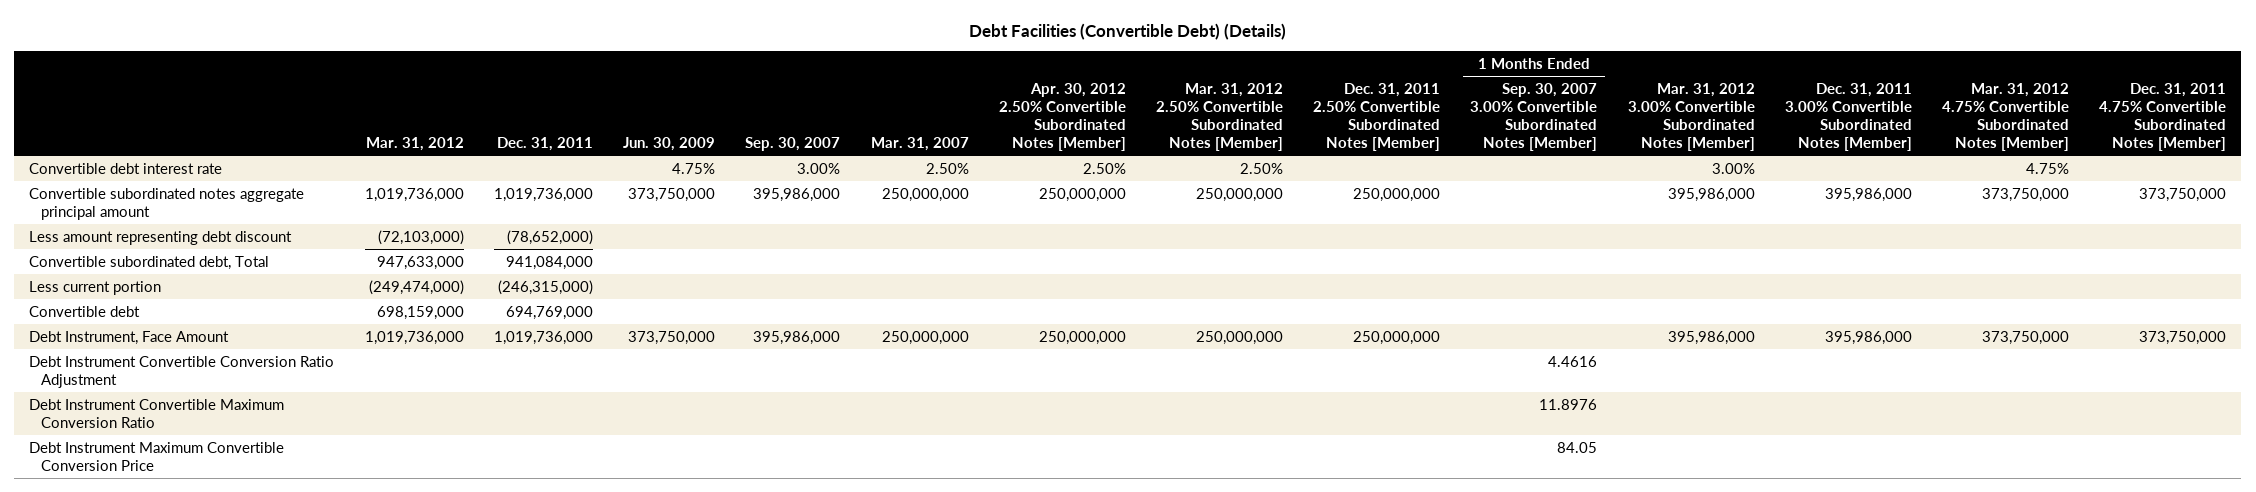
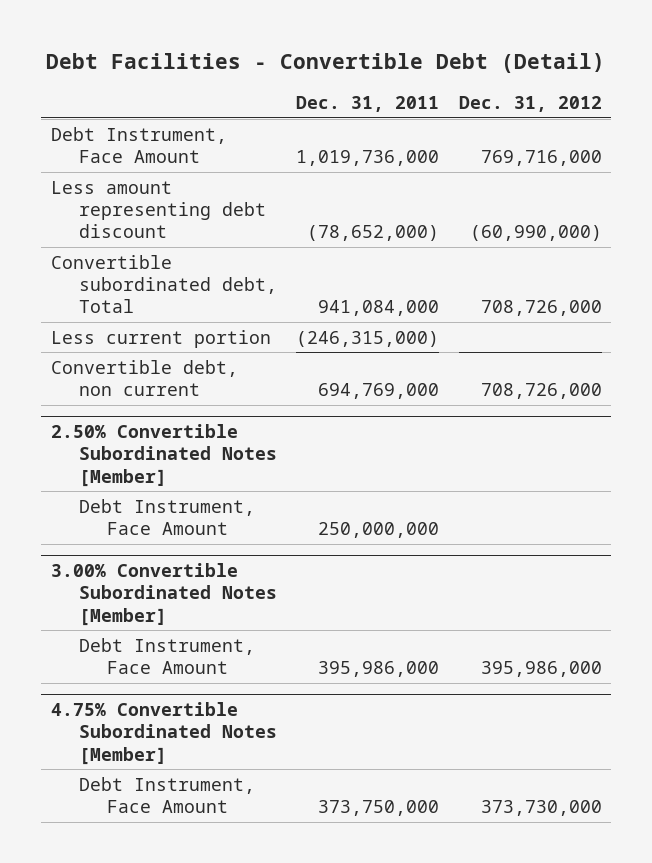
- Debt Facilities (Convertible Debt) (Details)
+ Debt Facilities - Convertible Debt (Detail)
- | Mar. 31, 2012 | Dec. 31, 2011 | Jun. 30, 2009 | Sep. 30, 2007 | Mar. 31, 2007 | Apr. 30, 2012 2.50% Convertible Subordinated Notes [Member] | Mar. 31, 2012 2.50% Convertible Subordinated Notes [Member] | Dec. 31, 2011 2.50% Convertible Subordinated Notes [Member] | 1 Months Ended Sep. 30, 2007 3.00% Convertible Subordinated Notes [Member] | Mar. 31, 2012 3.00% Convertible Subordinated Notes [Member] | Dec. 31, 2011 3.00% Convertible Subordinated Notes [Member] | Mar. 31, 2012 4.75% Convertible Subordinated Notes [Member] | Dec. 31, 2011 4.75% Convertible Subordinated Notes [Member]
+ | Dec. 31, 2011 | Dec. 31, 2012
- Convertible debt interest rate | | | 4.75% | 3.00% | 2.50% | 2.50% | 2.50% | | | 3.00% | | 4.75% |
- Convertible subordinated notes aggregate principal amount | 1,019,736,000 | 1,019,736,000 | 373,750,000 | 395,986,000 | 250,000,000 | 250,000,000 | 250,000,000 | 250,000,000 | | 395,986,000 | 395,986,000 | 373,750,000 | 373,750,000
moved up: Debt Instrument, Face Amount | 1,019,736,000 | 769,716,000
- Convertible debt | 698,159,000 | 694,769,000 | | | | | | | | | | |
- Debt Instrument Convertible Conversion Ratio Adjustment | | | | | | | | | 4.4616 | | | |
- Debt Instrument Convertible Maximum Conversion Ratio | | | | | | | | | 11.8976 | | | |
- Debt Instrument Maximum Convertible Conversion Price | | | | | | | | | 84.05 | | | |
+ Convertible debt, non current | 694,769,000 | 708,726,000
+ 2.50% Convertible Subordinated Notes [Member]
+ Debt Instrument, Face Amount | 250,000,000 |
+ 3.00% Convertible Subordinated Notes [Member]
+ Debt Instrument, Face Amount | 395,986,000 | 395,986,000
+ 4.75% Convertible Subordinated Notes [Member]
+ Debt Instrument, Face Amount | 373,750,000 | 373,730,000

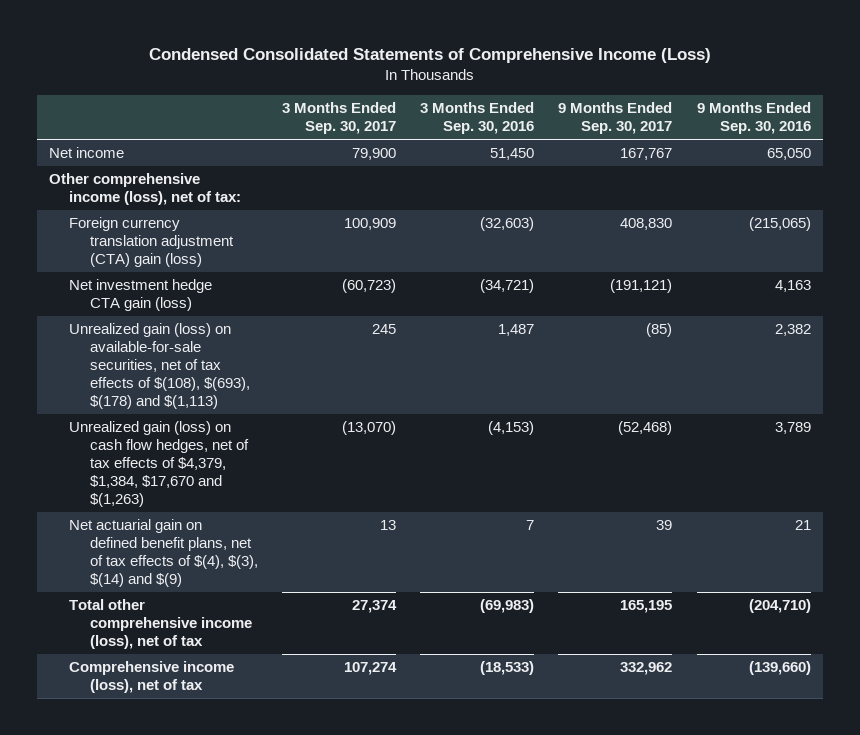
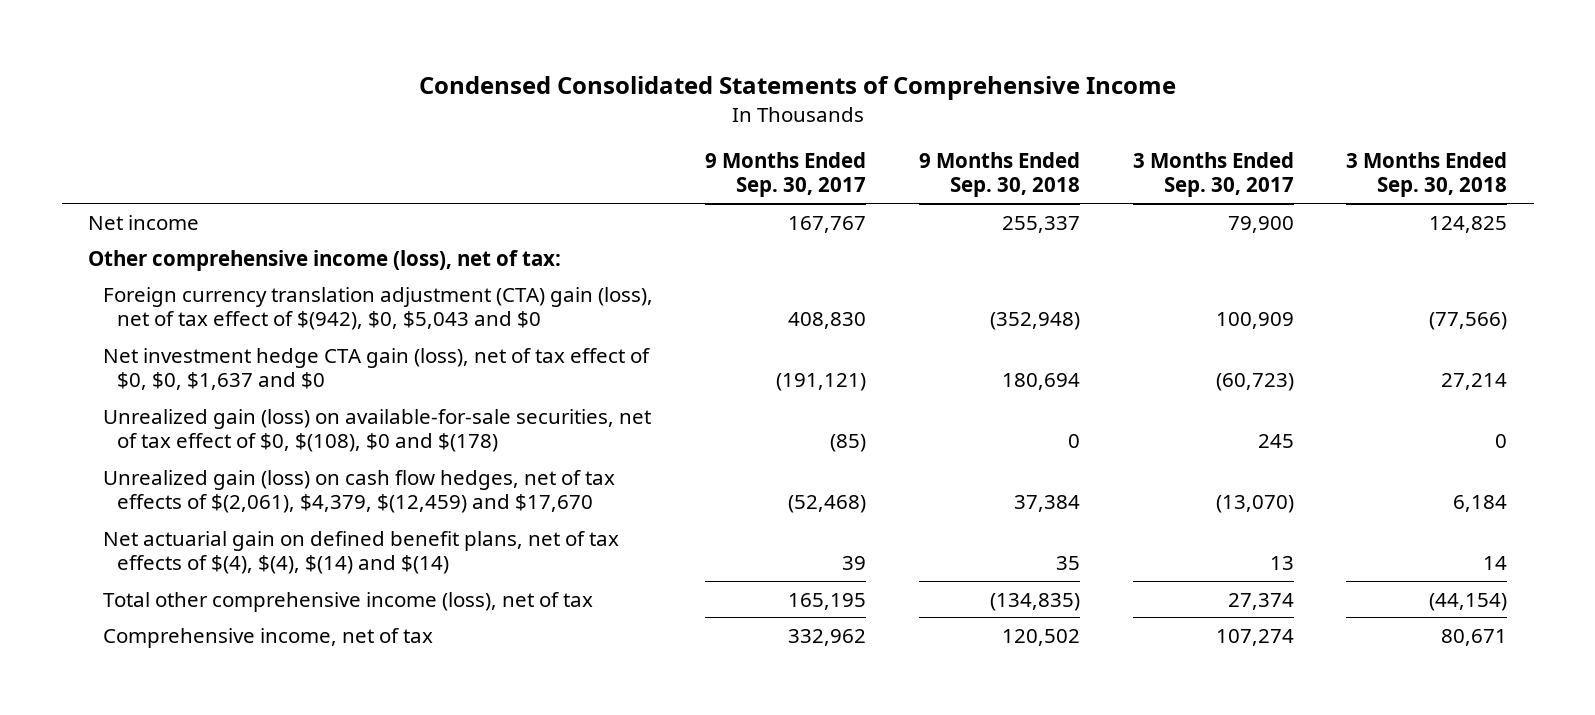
- Condensed Consolidated Statements of Comprehensive Income (Loss)
+ Condensed Consolidated Statements of Comprehensive Income
- | 3 Months Ended Sep. 30, 2017 | 3 Months Ended Sep. 30, 2016 | 9 Months Ended Sep. 30, 2017 | 9 Months Ended Sep. 30, 2016
+ | 9 Months Ended Sep. 30, 2017 | 9 Months Ended Sep. 30, 2018 | 3 Months Ended Sep. 30, 2017 | 3 Months Ended Sep. 30, 2018
- Foreign currency translation adjustment (CTA) gain (loss) | 100,909 | (32,603) | 408,830 | (215,065)
- Net investment hedge CTA gain (loss) | (60,723) | (34,721) | (191,121) | 4,163
- Unrealized gain (loss) on available-for-sale securities, net of tax effects of $(108), $(693), $(178) and $(1,113) | 245 | 1,487 | (85) | 2,382
- Unrealized gain (loss) on cash flow hedges, net of tax effects of $4,379, $1,384, $17,670 and $(1,263) | (13,070) | (4,153) | (52,468) | 3,789
- Net actuarial gain on defined benefit plans, net of tax effects of $(4), $(3), $(14) and $(9) | 13 | 7 | 39 | 21
+ Foreign currency translation adjustment (CTA) gain (loss), net of tax effect of $(942), $0, $5,043 and $0 | 408,830 | (352,948) | 100,909 | (77,566)
+ Net investment hedge CTA gain (loss), net of tax effect of $0, $0, $1,637 and $0 | (191,121) | 180,694 | (60,723) | 27,214
+ Unrealized gain (loss) on available-for-sale securities, net of tax effect of $0, $(108), $0 and $(178) | (85) | 0 | 245 | 0
+ Unrealized gain (loss) on cash flow hedges, net of tax effects of $(2,061), $4,379, $(12,459) and $17,670 | (52,468) | 37,384 | (13,070) | 6,184
+ Net actuarial gain on defined benefit plans, net of tax effects of $(4), $(4), $(14) and $(14) | 39 | 35 | 13 | 14
- Comprehensive income (loss), net of tax | 107,274 | (18,533) | 332,962 | (139,660)
+ Comprehensive income, net of tax | 332,962 | 120,502 | 107,274 | 80,671

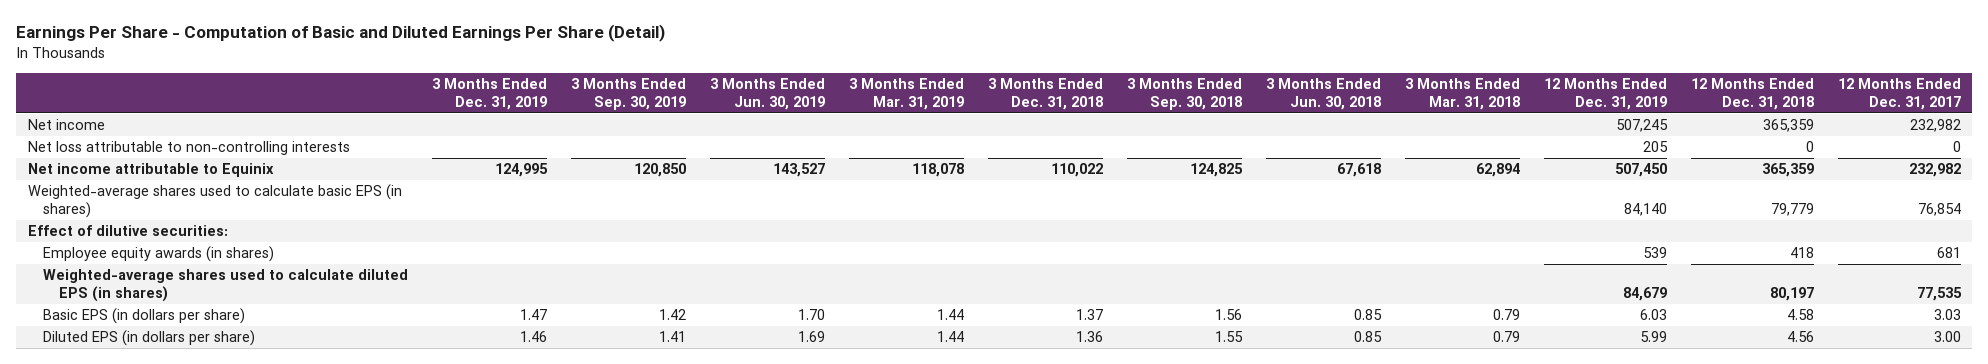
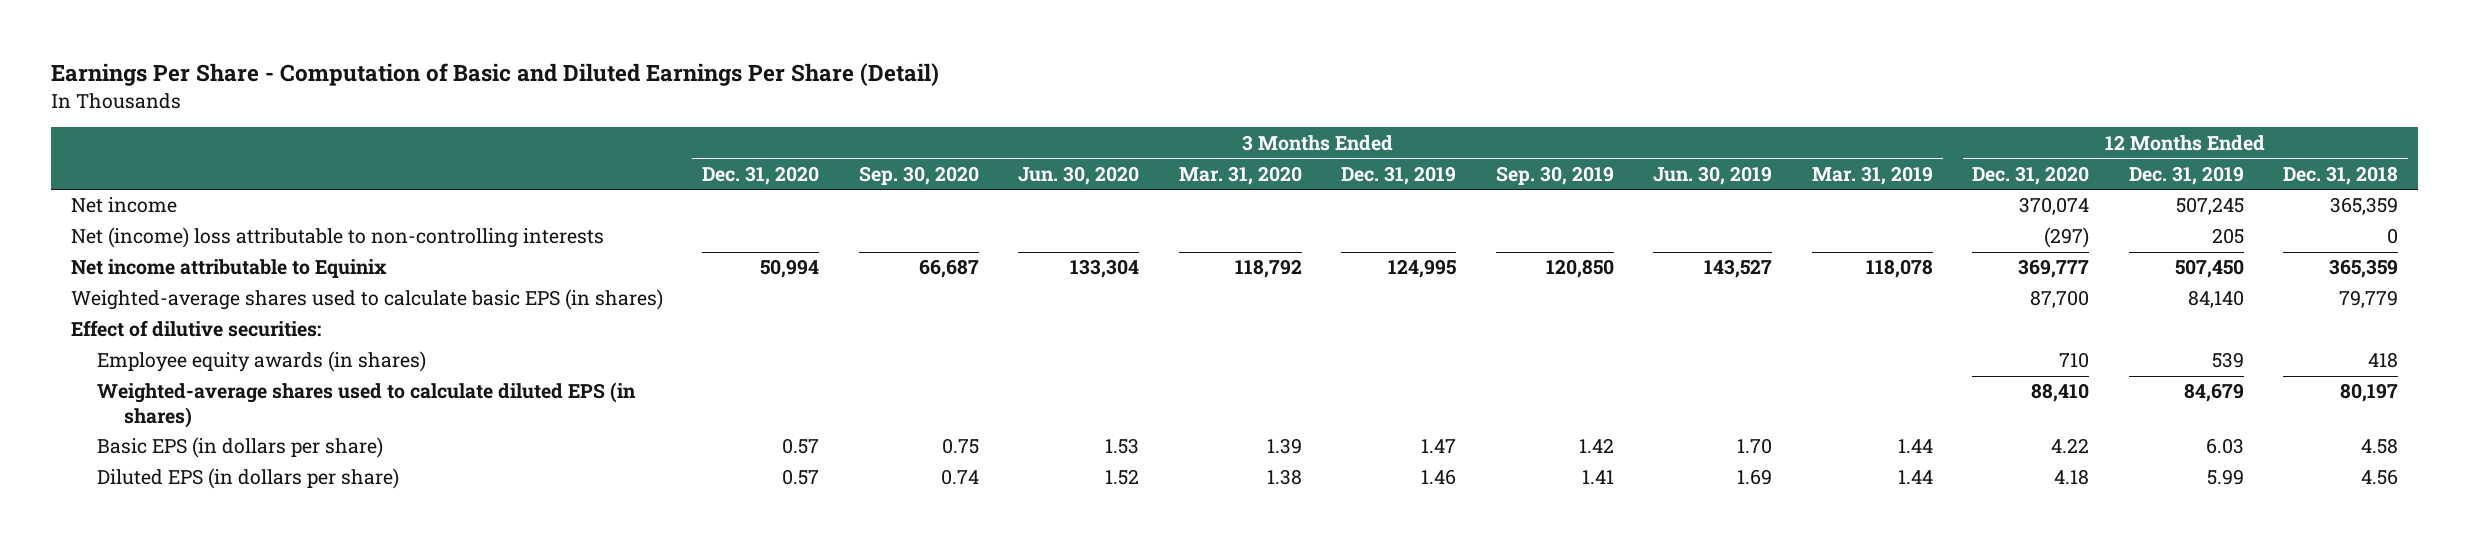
- | 3 Months Ended Dec. 31, 2019 | 3 Months Ended Sep. 30, 2019 | 3 Months Ended Jun. 30, 2019 | 3 Months Ended Mar. 31, 2019 | 3 Months Ended Dec. 31, 2018 | 3 Months Ended Sep. 30, 2018 | 3 Months Ended Jun. 30, 2018 | 3 Months Ended Mar. 31, 2018 | 12 Months Ended Dec. 31, 2019 | 12 Months Ended Dec. 31, 2018 | 12 Months Ended Dec. 31, 2017
+ | 3 Months Ended Dec. 31, 2020 | 3 Months Ended Sep. 30, 2020 | 3 Months Ended Jun. 30, 2020 | 3 Months Ended Mar. 31, 2020 | 3 Months Ended Dec. 31, 2019 | 3 Months Ended Sep. 30, 2019 | 3 Months Ended Jun. 30, 2019 | 3 Months Ended Mar. 31, 2019 | 12 Months Ended Dec. 31, 2020 | 12 Months Ended Dec. 31, 2019 | 12 Months Ended Dec. 31, 2018
- Net loss attributable to non-controlling interests | | | | | | | | | 205 | 0 | 0
+ Net (income) loss attributable to non-controlling interests | | | | | | | | | (297) | 205 | 0

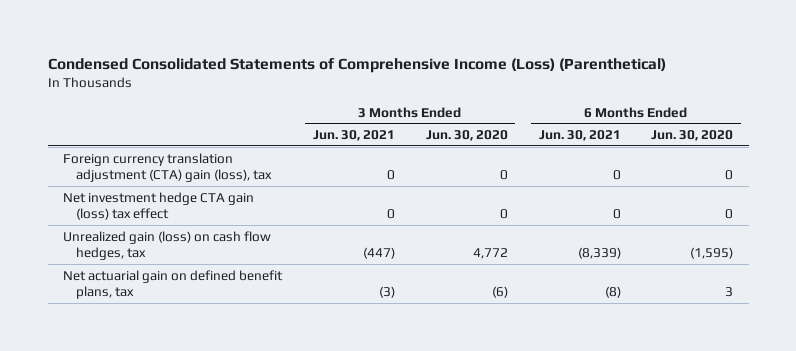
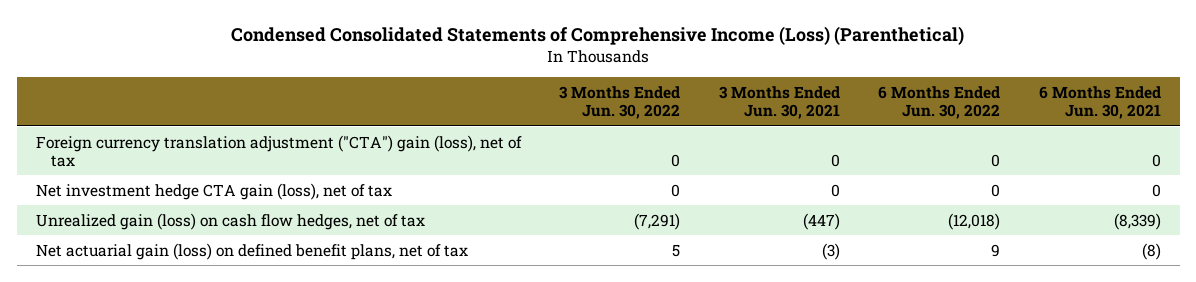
- | 3 Months Ended Jun. 30, 2021 | 3 Months Ended Jun. 30, 2020 | 6 Months Ended Jun. 30, 2021 | 6 Months Ended Jun. 30, 2020
+ | 3 Months Ended Jun. 30, 2022 | 3 Months Ended Jun. 30, 2021 | 6 Months Ended Jun. 30, 2022 | 6 Months Ended Jun. 30, 2021
- Foreign currency translation adjustment (CTA) gain (loss), tax | 0 | 0 | 0 | 0
- Net investment hedge CTA gain (loss) tax effect | 0 | 0 | 0 | 0
- Unrealized gain (loss) on cash flow hedges, tax | (447) | 4,772 | (8,339) | (1,595)
- Net actuarial gain on defined benefit plans, tax | (3) | (6) | (8) | 3
+ Foreign currency translation adjustment ("CTA") gain (loss), net of tax | 0 | 0 | 0 | 0
+ Net investment hedge CTA gain (loss), net of tax | 0 | 0 | 0 | 0
+ Unrealized gain (loss) on cash flow hedges, net of tax | (7,291) | (447) | (12,018) | (8,339)
+ Net actuarial gain (loss) on defined benefit plans, net of tax | 5 | (3) | 9 | (8)

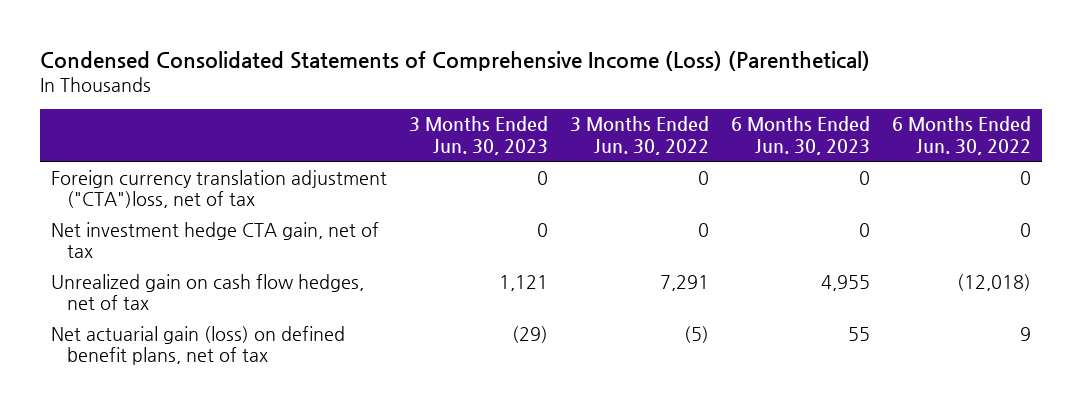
- | 3 Months Ended Jun. 30, 2022 | 3 Months Ended Jun. 30, 2021 | 6 Months Ended Jun. 30, 2022 | 6 Months Ended Jun. 30, 2021
+ | 3 Months Ended Jun. 30, 2023 | 3 Months Ended Jun. 30, 2022 | 6 Months Ended Jun. 30, 2023 | 6 Months Ended Jun. 30, 2022
- Foreign currency translation adjustment ("CTA") gain (loss), net of tax | 0 | 0 | 0 | 0
- Net investment hedge CTA gain (loss), net of tax | 0 | 0 | 0 | 0
- Unrealized gain (loss) on cash flow hedges, net of tax | (7,291) | (447) | (12,018) | (8,339)
- Net actuarial gain (loss) on defined benefit plans, net of tax | 5 | (3) | 9 | (8)
+ Foreign currency translation adjustment ("CTA")loss, net of tax | 0 | 0 | 0 | 0
+ Net investment hedge CTA gain, net of tax | 0 | 0 | 0 | 0
+ Unrealized gain on cash flow hedges, net of tax | 1,121 | 7,291 | 4,955 | (12,018)
+ Net actuarial gain (loss) on defined benefit plans, net of tax | (29) | (5) | 55 | 9

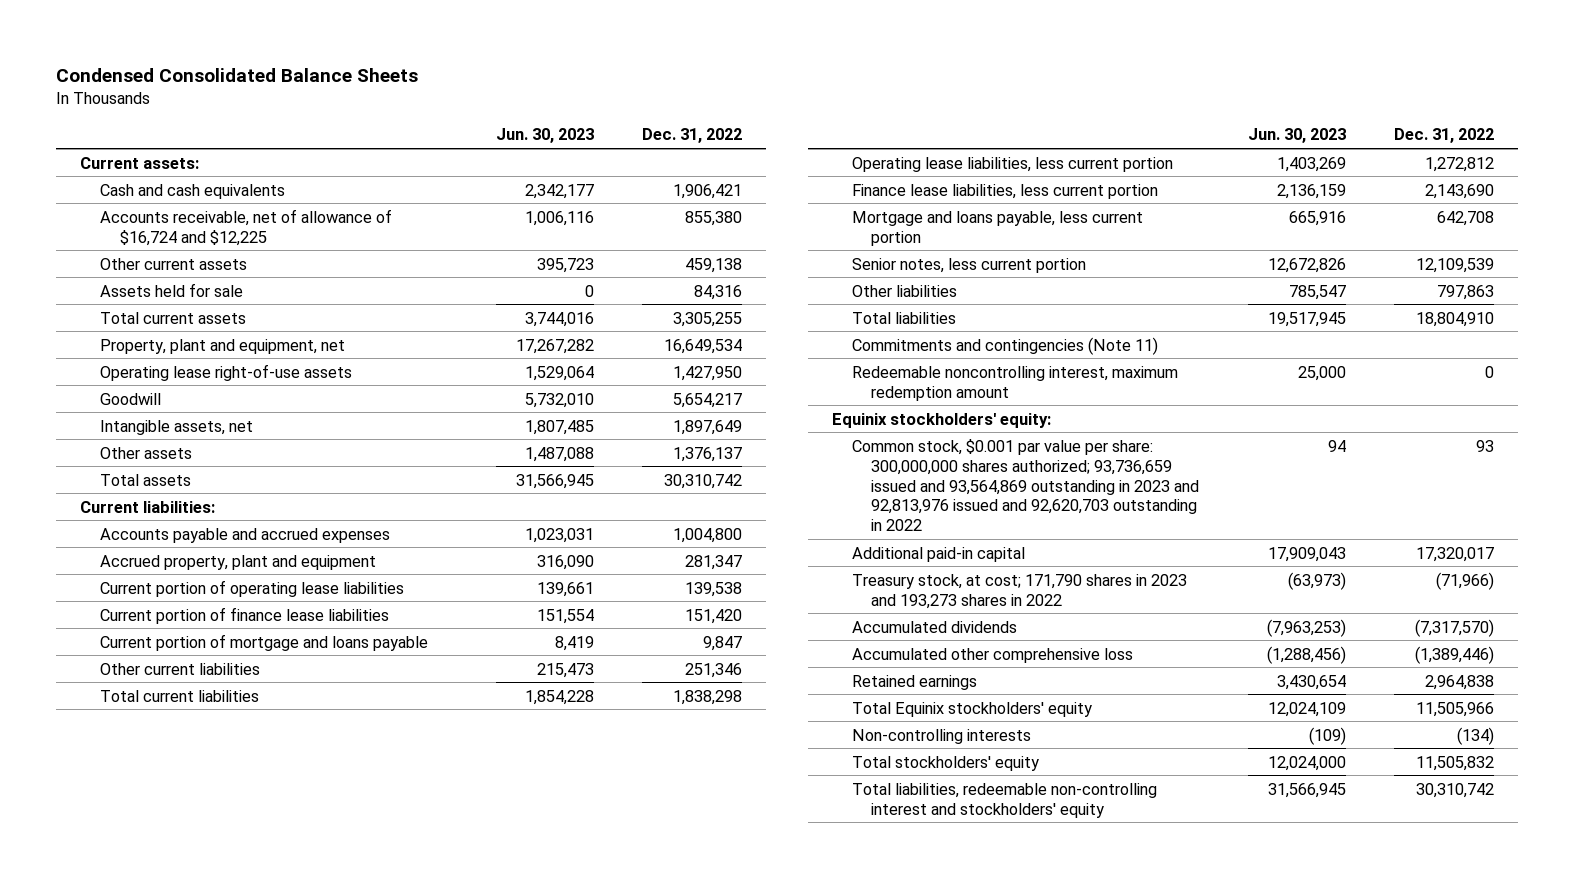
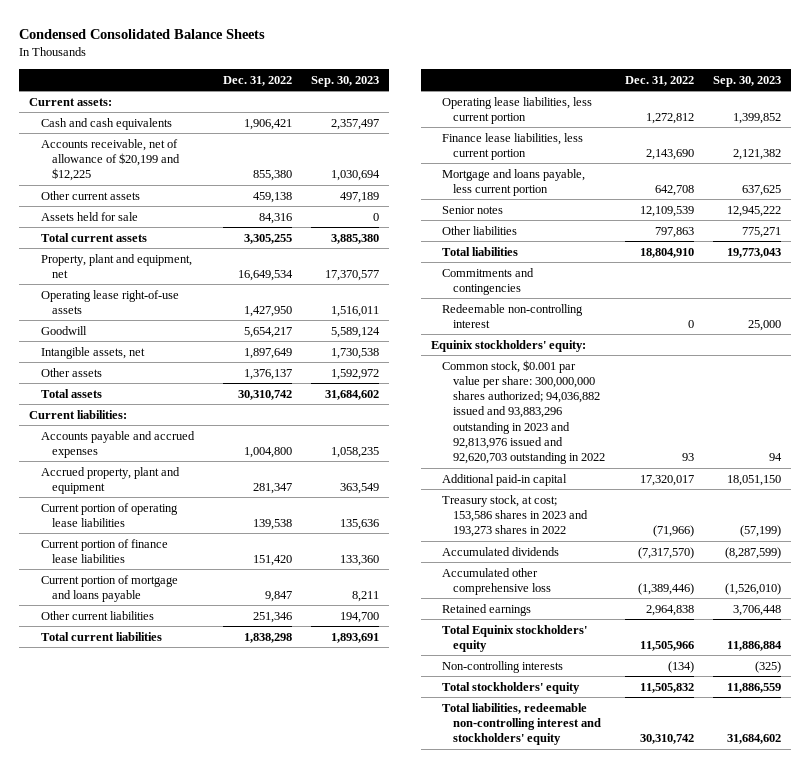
- | Jun. 30, 2023 | Dec. 31, 2022
+ | Dec. 31, 2022 | Sep. 30, 2023
- Accounts receivable, net of allowance of $16,724 and $12,225 | 1,006,116 | 855,380
+ Accounts receivable, net of allowance of $20,199 and $12,225 | 855,380 | 1,030,694
- Senior notes, less current portion | 12,672,826 | 12,109,539
+ Senior notes | 12,109,539 | 12,945,222
- Commitments and contingencies (Note 11)
- Redeemable noncontrolling interest, maximum redemption amount | 25,000 | 0
+ Commitments and contingencies
+ Redeemable non-controlling interest | 0 | 25,000
- Common stock, $0.001 par value per share: 300,000,000 shares authorized; 93,736,659 issued and 93,564,869 outstanding in 2023 and 92,813,976 issued and 92,620,703 outstanding in 2022 | 94 | 93
+ Common stock, $0.001 par value per share: 300,000,000 shares authorized; 94,036,882 issued and 93,883,296 outstanding in 2023 and 92,813,976 issued and 92,620,703 outstanding in 2022 | 93 | 94
- Treasury stock, at cost; 171,790 shares in 2023 and 193,273 shares in 2022 | (63,973) | (71,966)
+ Treasury stock, at cost; 153,586 shares in 2023 and 193,273 shares in 2022 | (71,966) | (57,199)

